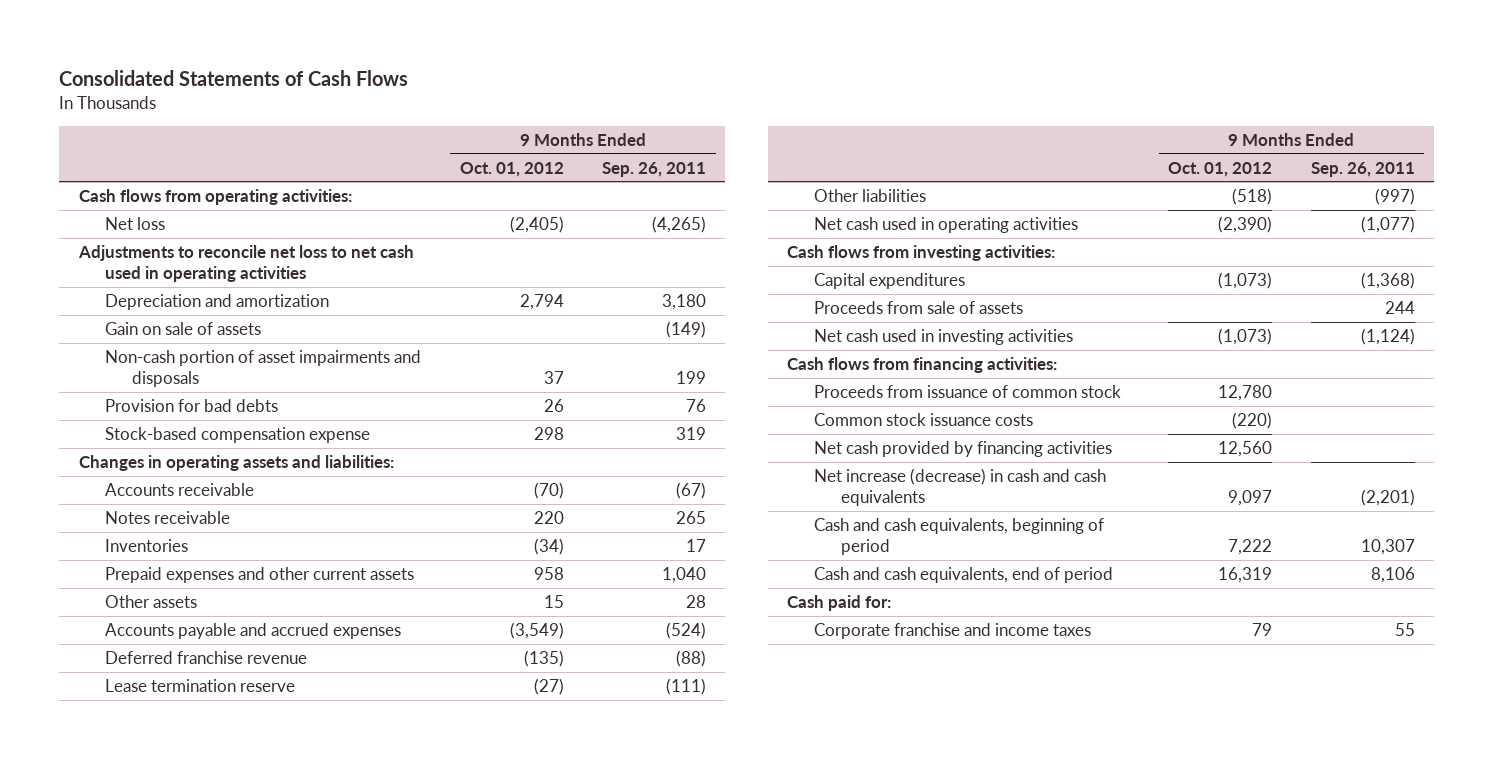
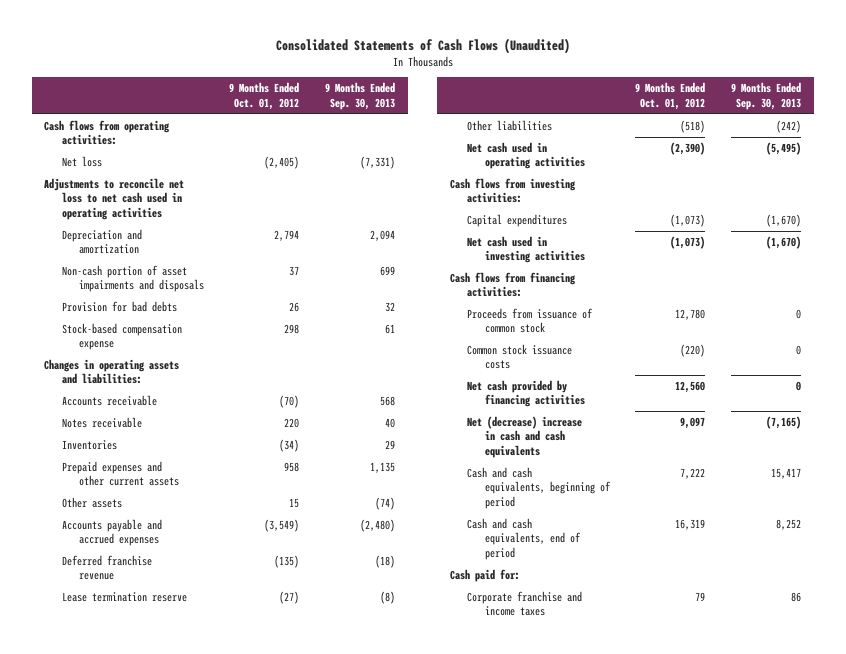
- Consolidated Statements of Cash Flows
+ Consolidated Statements of Cash Flows (Unaudited)
- | 9 Months Ended Oct. 01, 2012 | 9 Months Ended Sep. 26, 2011
+ | 9 Months Ended Oct. 01, 2012 | 9 Months Ended Sep. 30, 2013
- Gain on sale of assets | | (149)
- Proceeds from sale of assets | | 244
- Net increase (decrease) in cash and cash equivalents | 9,097 | (2,201)
+ Net (decrease) increase in cash and cash equivalents | 9,097 | (7,165)

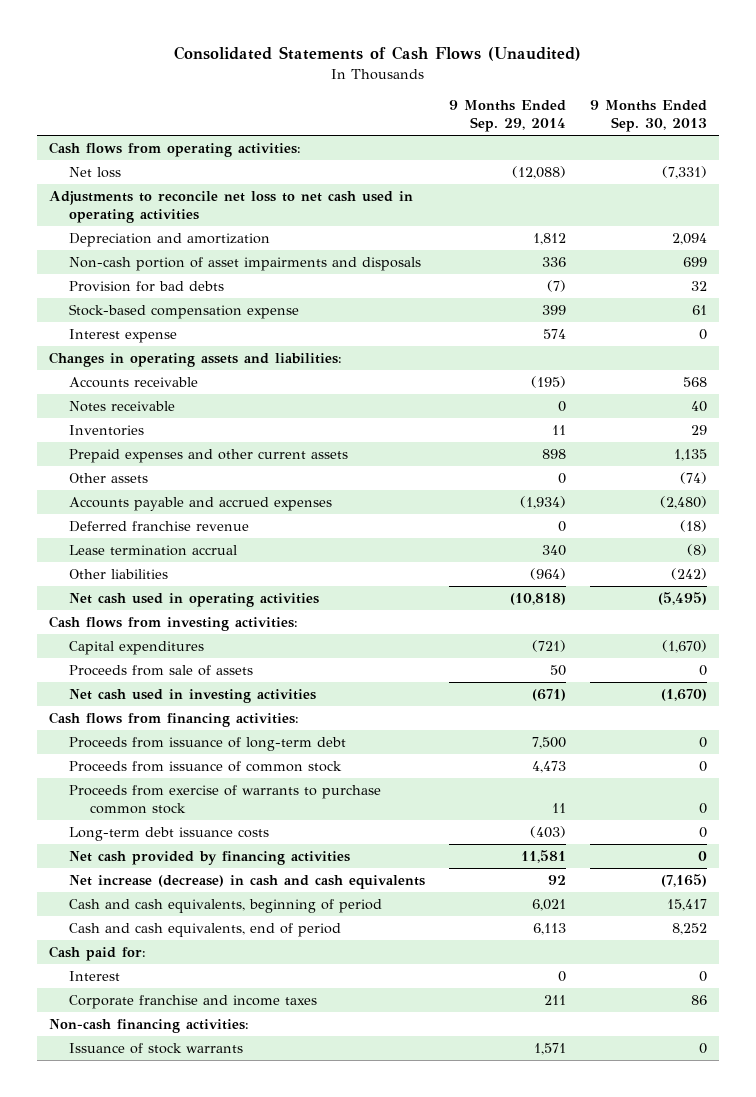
- | 9 Months Ended Oct. 01, 2012 | 9 Months Ended Sep. 30, 2013
+ | 9 Months Ended Sep. 29, 2014 | 9 Months Ended Sep. 30, 2013
+ Interest expense | 574 | 0
- Lease termination reserve | (27) | (8)
+ Lease termination accrual | 340 | (8)
+ Proceeds from sale of assets | 50 | 0
+ Proceeds from issuance of long-term debt | 7,500 | 0
- Common stock issuance costs | (220) | 0
+ Proceeds from exercise of warrants to purchase common stock | 11 | 0
+ Long-term debt issuance costs | (403) | 0
- Net (decrease) increase in cash and cash equivalents | 9,097 | (7,165)
+ Net increase (decrease) in cash and cash equivalents | 92 | (7,165)
+ Interest | 0 | 0
+ Non-cash financing activities:
+ Issuance of stock warrants | 1,571 | 0

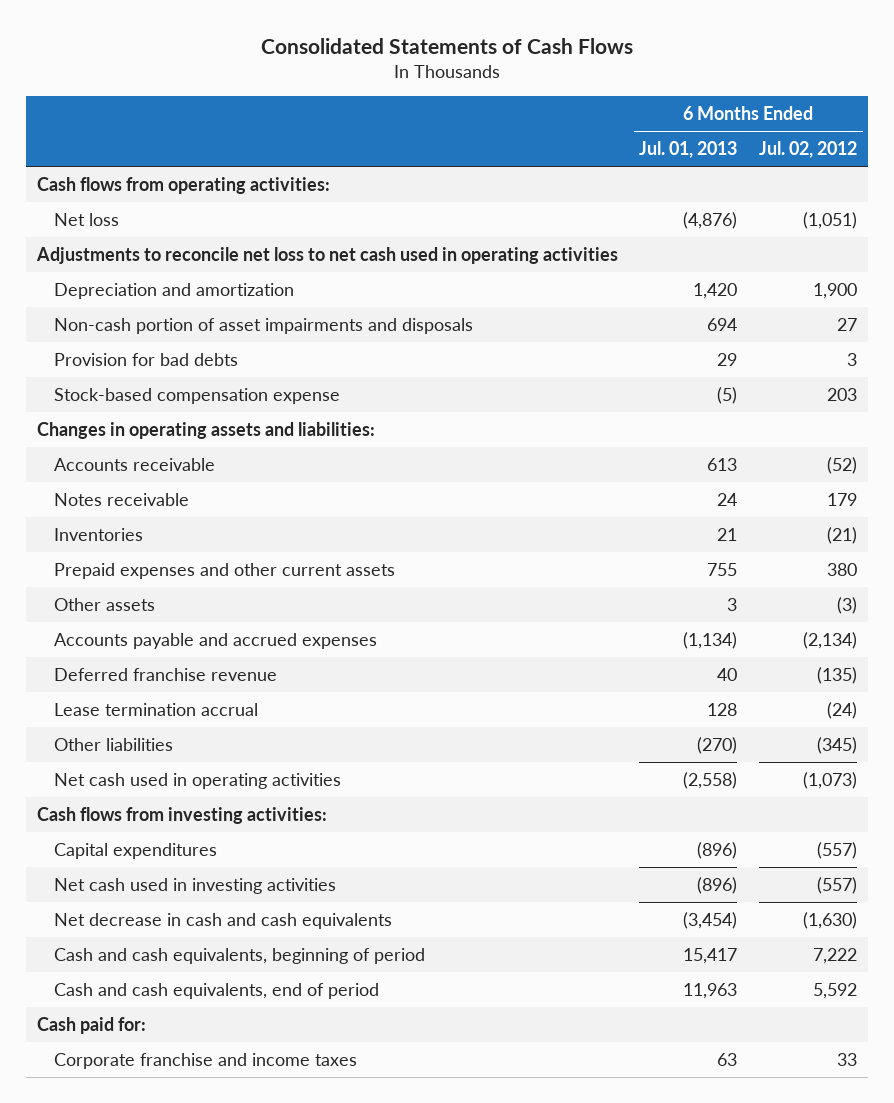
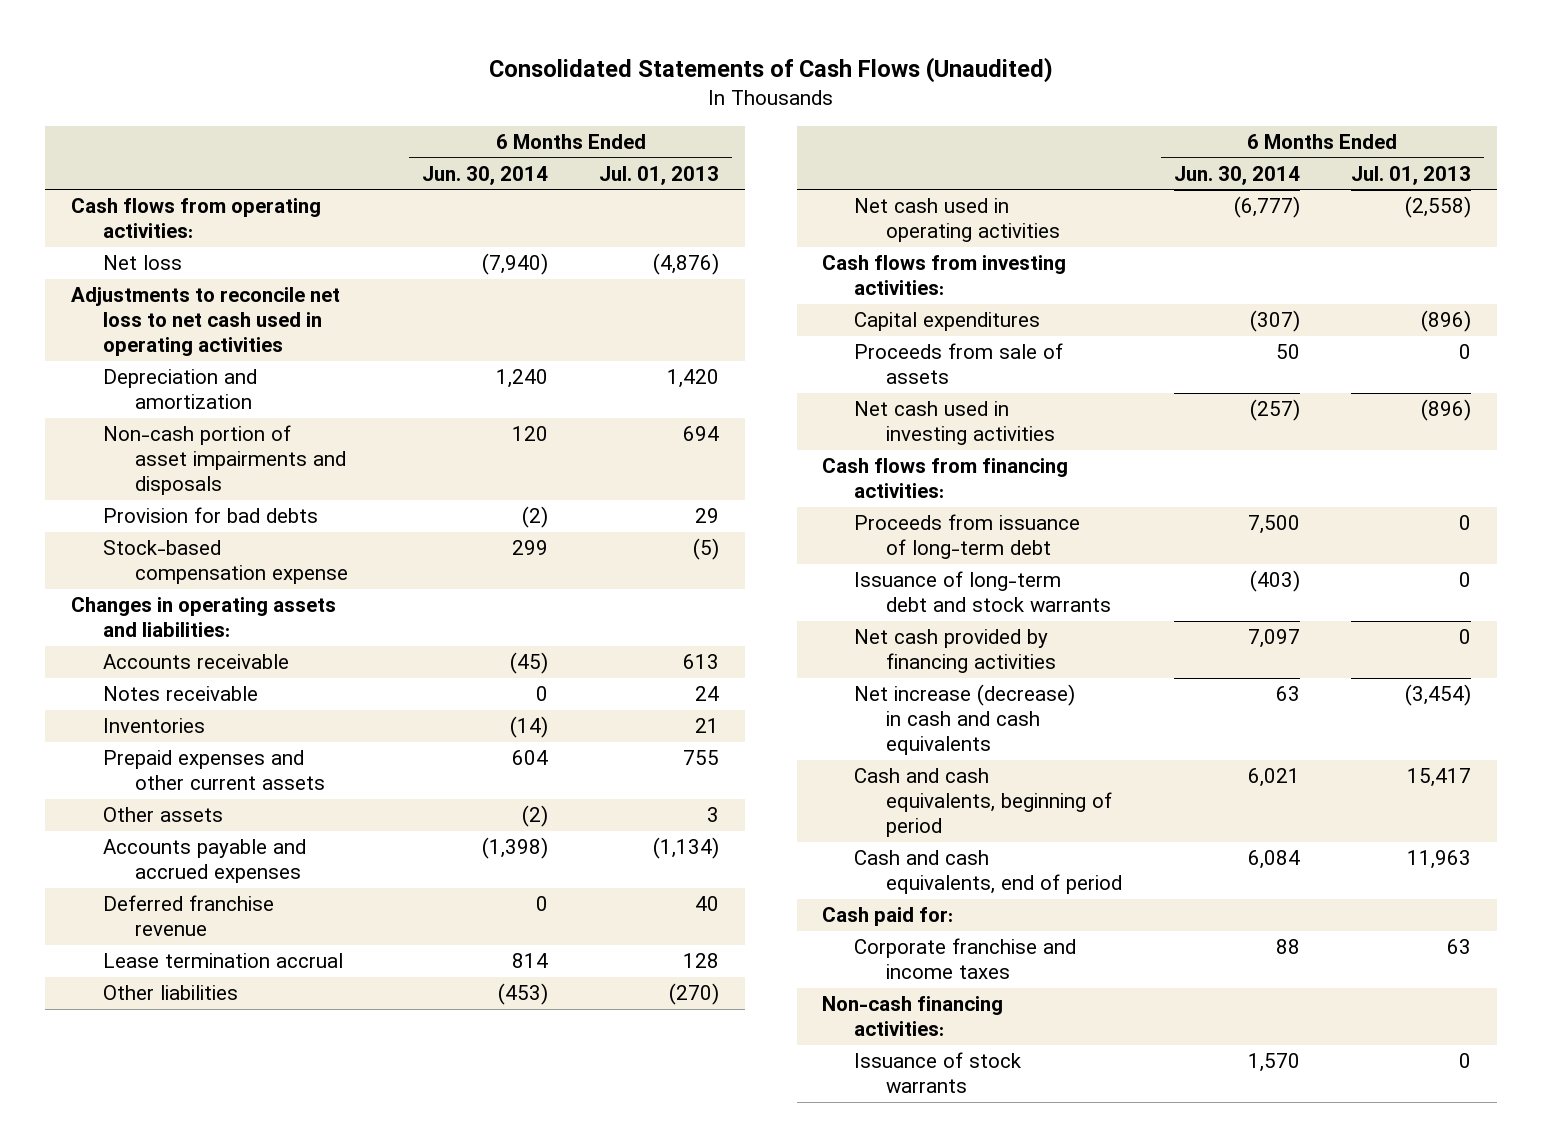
- Consolidated Statements of Cash Flows
+ Consolidated Statements of Cash Flows (Unaudited)
- | 6 Months Ended Jul. 01, 2013 | 6 Months Ended Jul. 02, 2012
+ | 6 Months Ended Jun. 30, 2014 | 6 Months Ended Jul. 01, 2013
+ Proceeds from sale of assets | 50 | 0
- Net decrease in cash and cash equivalents | (3,454) | (1,630)
+ Cash flows from financing activities:
+ Proceeds from issuance of long-term debt | 7,500 | 0
+ Issuance of long-term debt and stock warrants | (403) | 0
+ Net cash provided by financing activities | 7,097 | 0
+ Net increase (decrease) in cash and cash equivalents | 63 | (3,454)
+ Non-cash financing activities:
+ Issuance of stock warrants | 1,570 | 0

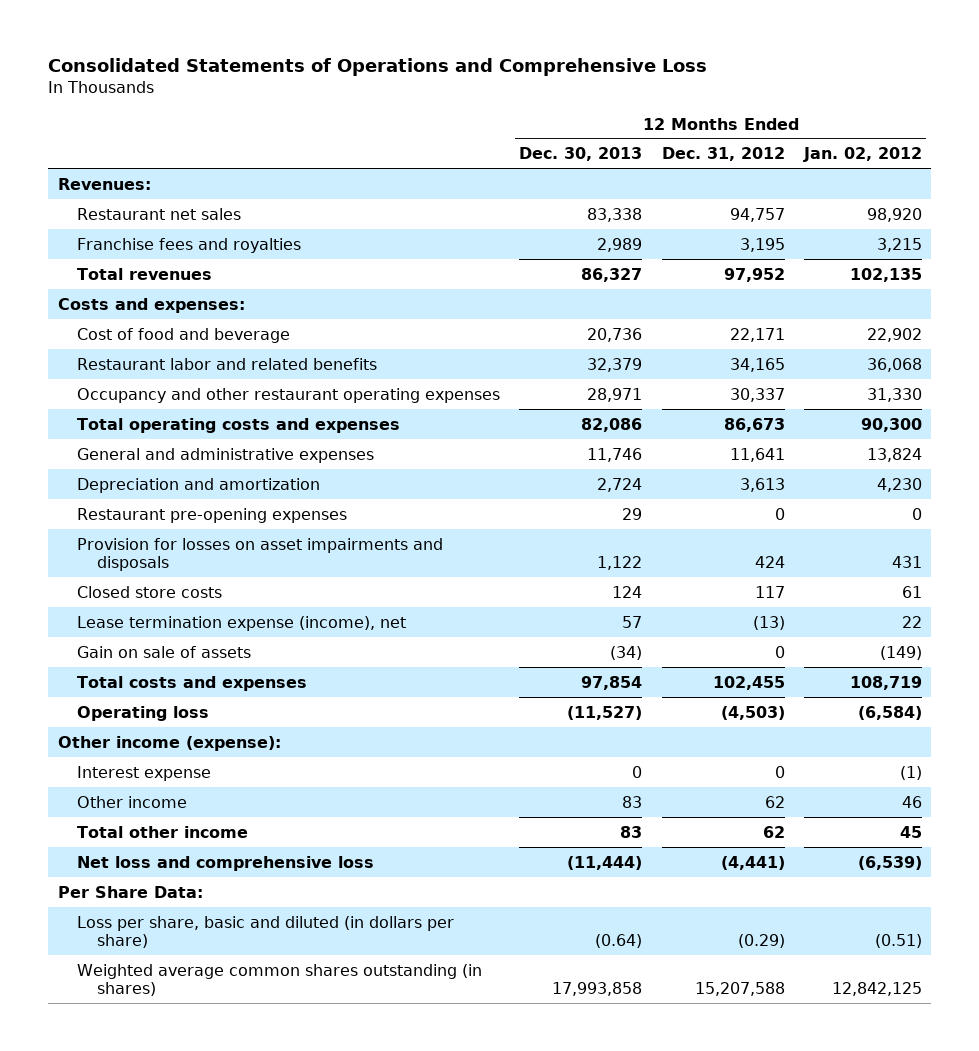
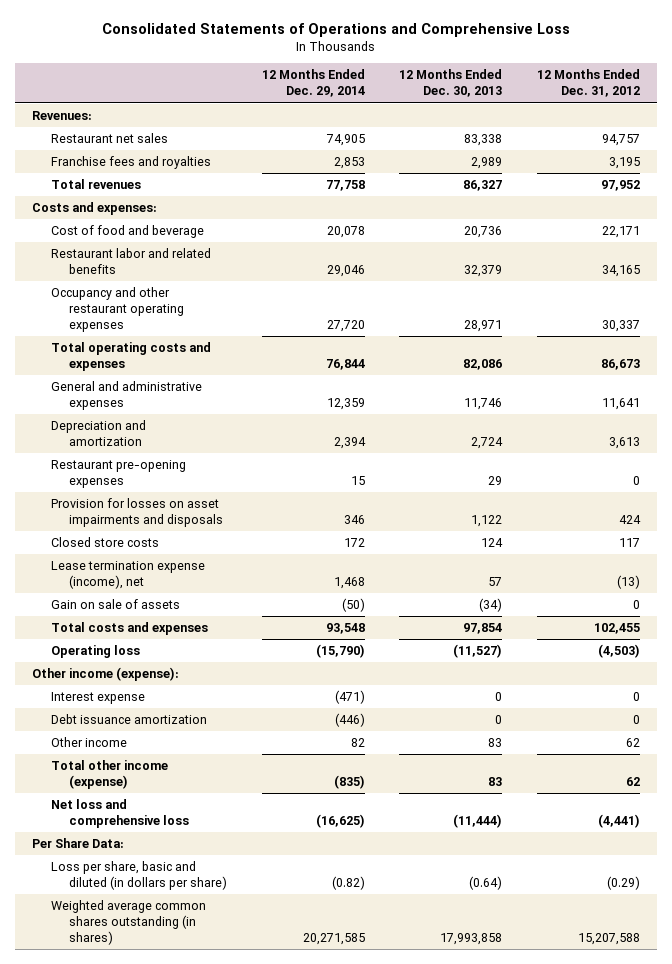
- | 12 Months Ended Dec. 30, 2013 | 12 Months Ended Dec. 31, 2012 | 12 Months Ended Jan. 02, 2012
+ | 12 Months Ended Dec. 29, 2014 | 12 Months Ended Dec. 30, 2013 | 12 Months Ended Dec. 31, 2012
+ Debt issuance amortization | (446) | 0 | 0
- Total other income | 83 | 62 | 45
+ Total other income (expense) | (835) | 83 | 62

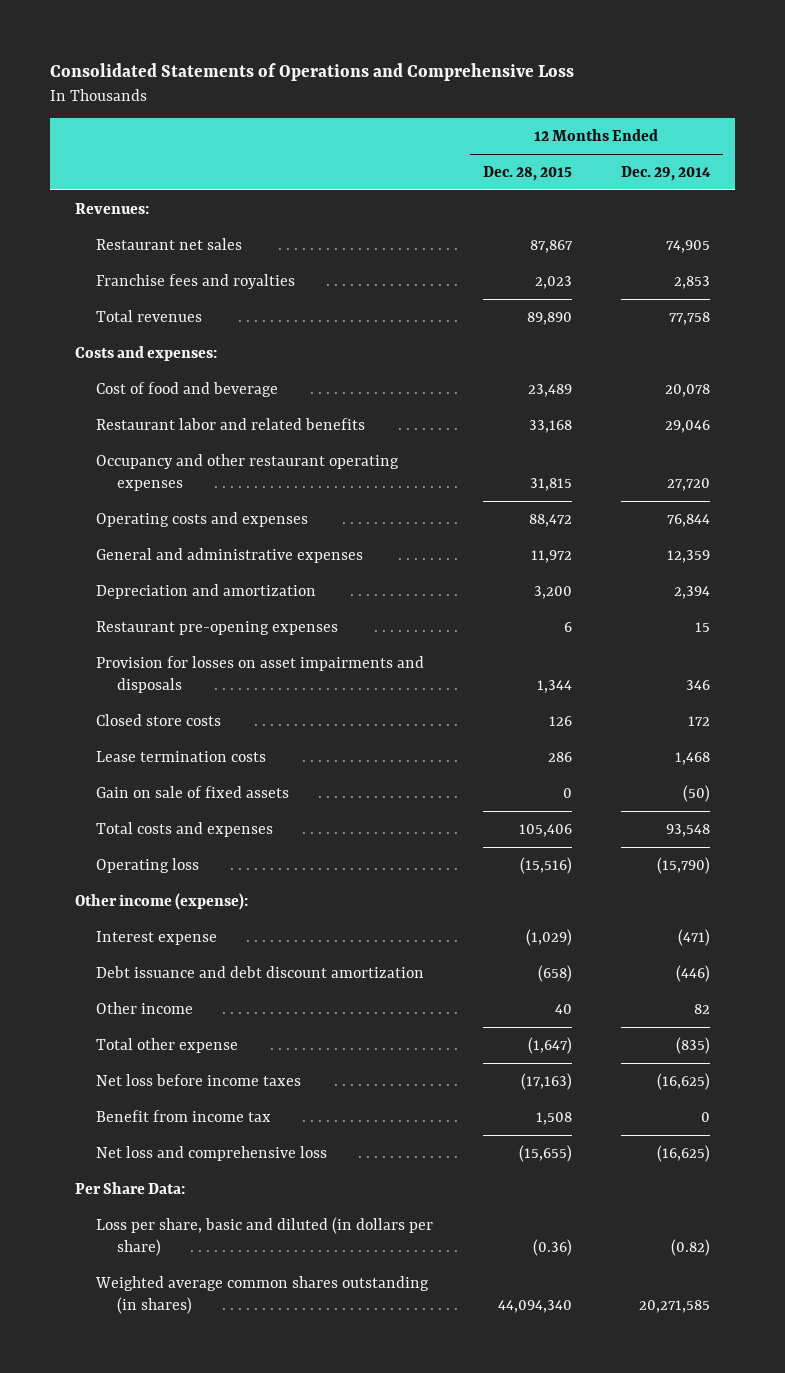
- | 12 Months Ended Dec. 29, 2014 | 12 Months Ended Dec. 30, 2013 | 12 Months Ended Dec. 31, 2012
+ | 12 Months Ended Dec. 28, 2015 | 12 Months Ended Dec. 29, 2014
- Total operating costs and expenses | 76,844 | 82,086 | 86,673
+ Operating costs and expenses | 88,472 | 76,844
- Lease termination expense (income), net | 1,468 | 57 | (13)
- Gain on sale of assets | (50) | (34) | 0
+ Lease termination costs | 286 | 1,468
+ Gain on sale of fixed assets | 0 | (50)
- Debt issuance amortization | (446) | 0 | 0
+ Debt issuance and debt discount amortization | (658) | (446)
- Total other income (expense) | (835) | 83 | 62
+ Total other expense | (1,647) | (835)
+ Net loss before income taxes | (17,163) | (16,625)
+ Benefit from income tax | 1,508 | 0

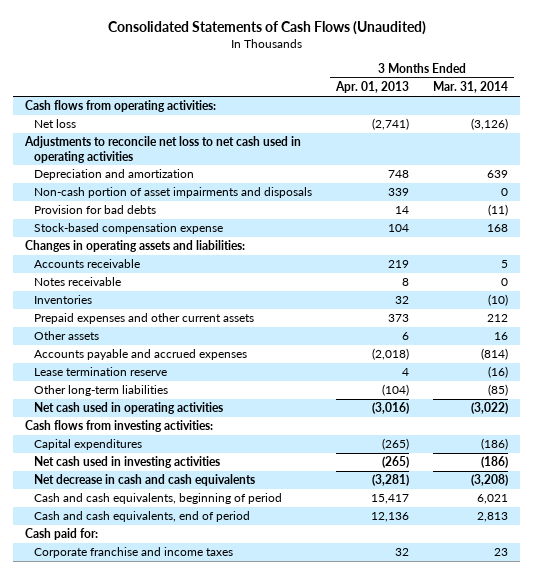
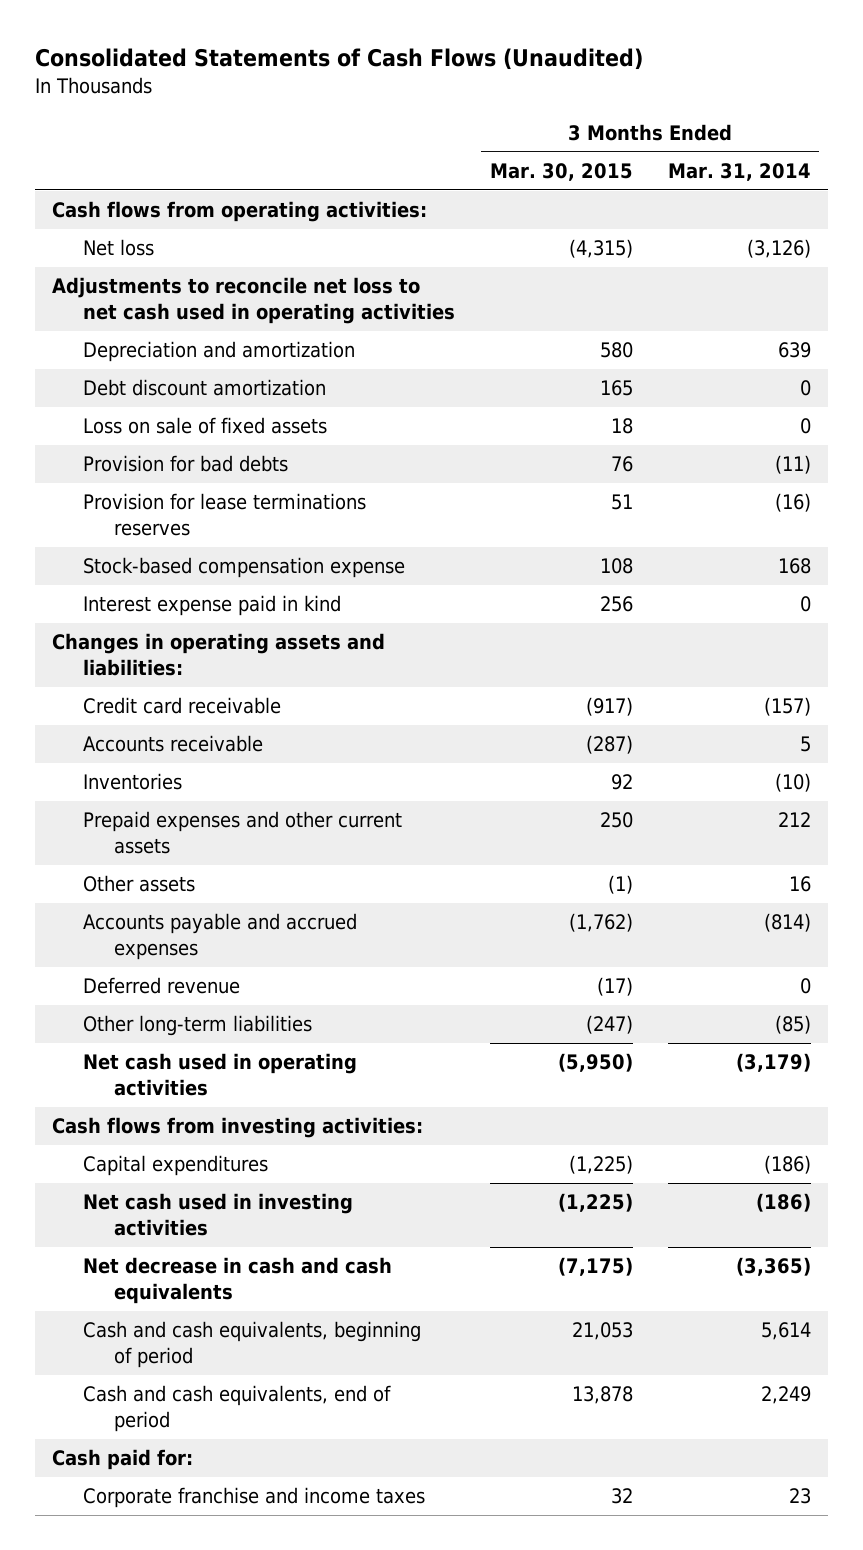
- | 3 Months Ended Apr. 01, 2013 | 3 Months Ended Mar. 31, 2014
+ | 3 Months Ended Mar. 30, 2015 | 3 Months Ended Mar. 31, 2014
- Non-cash portion of asset impairments and disposals | 339 | 0
+ Debt discount amortization | 165 | 0
+ Loss on sale of fixed assets | 18 | 0
+ Provision for lease terminations reserves | 51 | (16)
+ Interest expense paid in kind | 256 | 0
+ Credit card receivable | (917) | (157)
- Notes receivable | 8 | 0
- Lease termination reserve | 4 | (16)
+ Deferred revenue | (17) | 0
- Net cash used in operating activities | (3,016) | (3,022)
+ Net cash used in operating activities | (5,950) | (3,179)
- Net decrease in cash and cash equivalents | (3,281) | (3,208)
- Cash and cash equivalents, beginning of period | 15,417 | 6,021
- Cash and cash equivalents, end of period | 12,136 | 2,813
+ Net decrease in cash and cash equivalents | (7,175) | (3,365)
+ Cash and cash equivalents, beginning of period | 21,053 | 5,614
+ Cash and cash equivalents, end of period | 13,878 | 2,249

